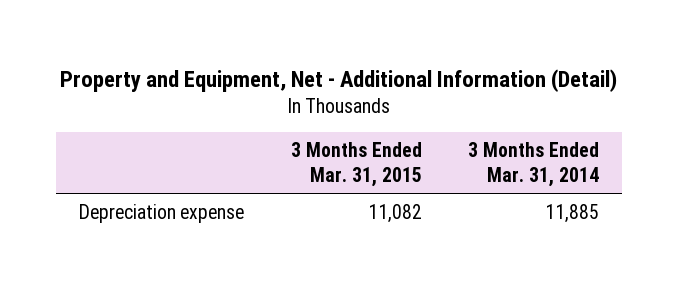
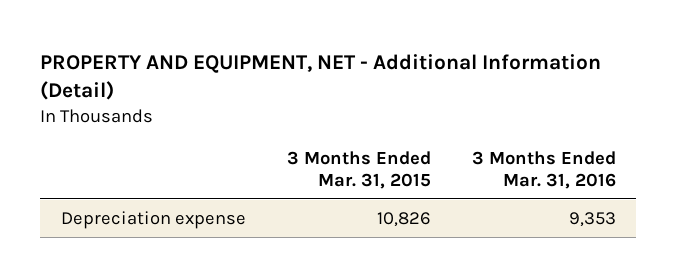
- Property and Equipment, Net - Additional Information (Detail)
+ PROPERTY AND EQUIPMENT, NET - Additional Information (Detail)
- | 3 Months Ended Mar. 31, 2015 | 3 Months Ended Mar. 31, 2014
+ | 3 Months Ended Mar. 31, 2015 | 3 Months Ended Mar. 31, 2016
- Depreciation expense | 11,082 | 11,885
+ Depreciation expense | 10,826 | 9,353

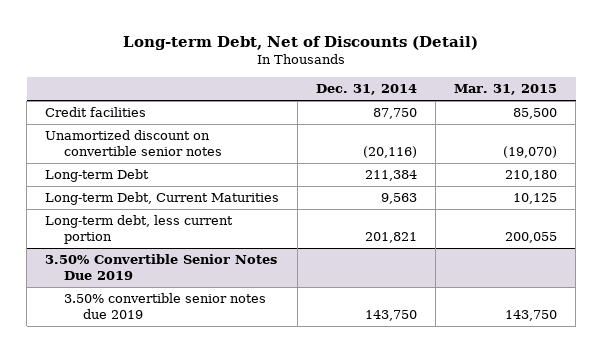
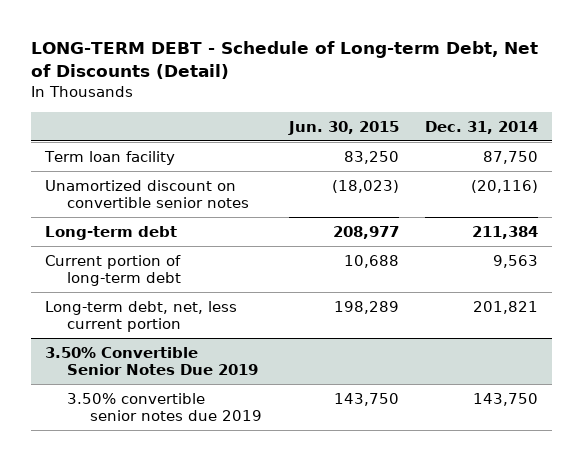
- Long-term Debt, Net of Discounts (Detail)
+ LONG-TERM DEBT - Schedule of Long-term Debt, Net of Discounts (Detail)
- | Dec. 31, 2014 | Mar. 31, 2015
+ | Jun. 30, 2015 | Dec. 31, 2014
- Credit facilities | 87,750 | 85,500
+ Term loan facility | 83,250 | 87,750
- Long-term Debt | 211,384 | 210,180
- Long-term Debt, Current Maturities | 9,563 | 10,125
- Long-term debt, less current portion | 201,821 | 200,055
+ Long-term debt | 208,977 | 211,384
+ Current portion of long-term debt | 10,688 | 9,563
+ Long-term debt, net, less current portion | 198,289 | 201,821

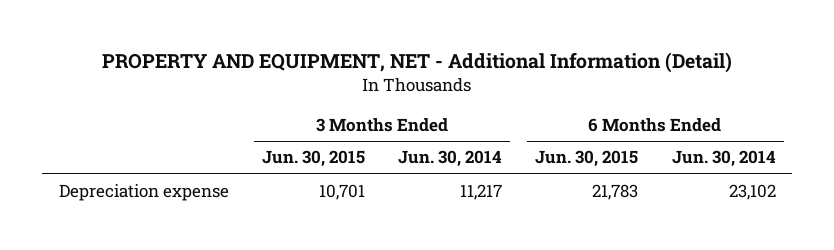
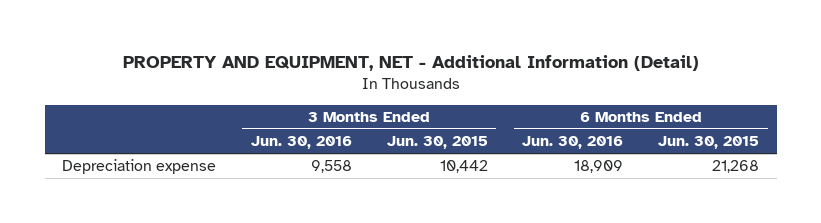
- | 3 Months Ended Jun. 30, 2015 | 3 Months Ended Jun. 30, 2014 | 6 Months Ended Jun. 30, 2015 | 6 Months Ended Jun. 30, 2014
+ | 3 Months Ended Jun. 30, 2016 | 3 Months Ended Jun. 30, 2015 | 6 Months Ended Jun. 30, 2016 | 6 Months Ended Jun. 30, 2015
- Depreciation expense | 10,701 | 11,217 | 21,783 | 23,102
+ Depreciation expense | 9,558 | 10,442 | 18,909 | 21,268

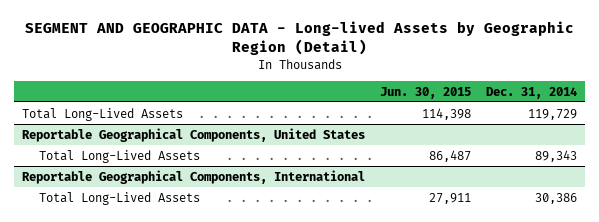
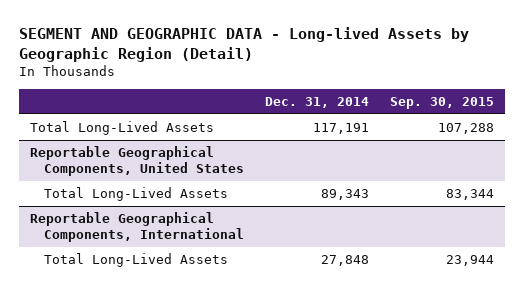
- | Jun. 30, 2015 | Dec. 31, 2014
+ | Dec. 31, 2014 | Sep. 30, 2015
- Total Long-Lived Assets | 114,398 | 119,729
+ Total Long-Lived Assets | 117,191 | 107,288
@ Reportable Geographical Components, International
- Total Long-Lived Assets | 27,911 | 30,386
+ Total Long-Lived Assets | 27,848 | 23,944

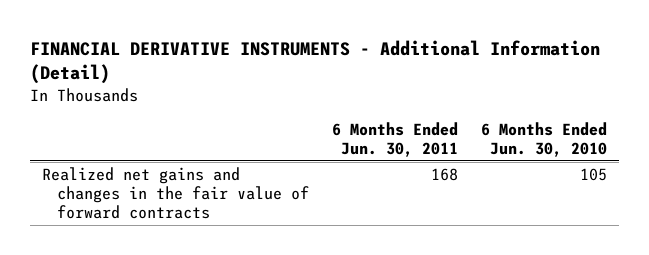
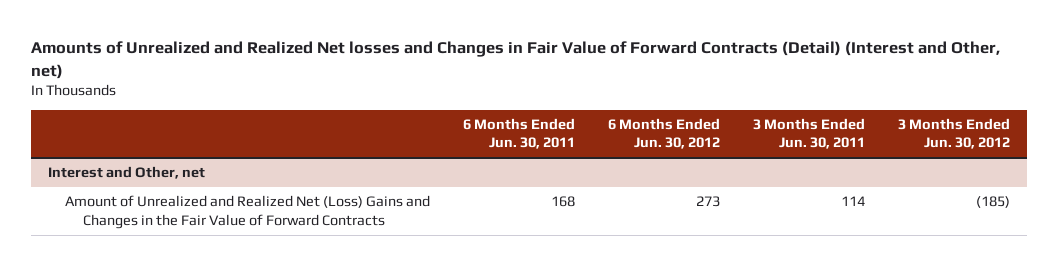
- FINANCIAL DERIVATIVE INSTRUMENTS - Additional Information (Detail)
+ Amounts of Unrealized and Realized Net losses and Changes in Fair Value of Forward Contracts (Detail) (Interest and Other, net)
- | 6 Months Ended Jun. 30, 2011 | 6 Months Ended Jun. 30, 2010
+ | 6 Months Ended Jun. 30, 2011 | 6 Months Ended Jun. 30, 2012 | 3 Months Ended Jun. 30, 2011 | 3 Months Ended Jun. 30, 2012
- Realized net gains and changes in the fair value of forward contracts | 168 | 105
+ Interest and Other, net
+ Amount of Unrealized and Realized Net (Loss) Gains and Changes in the Fair Value of Forward Contracts | 168 | 273 | 114 | (185)

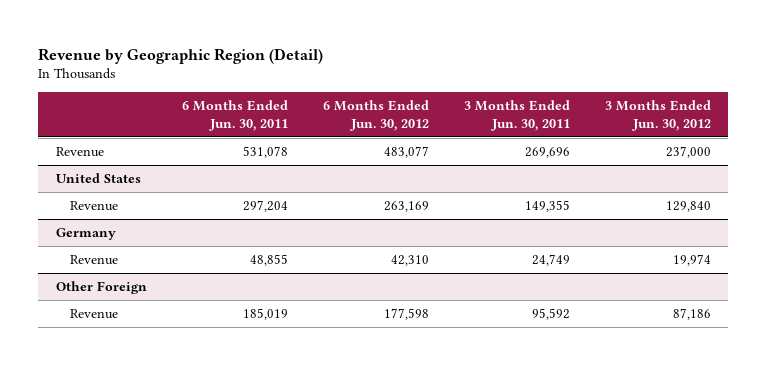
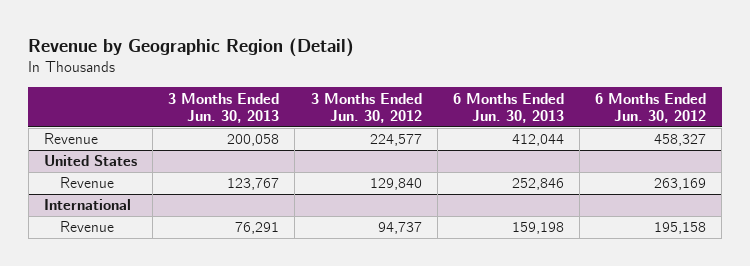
- | 6 Months Ended Jun. 30, 2011 | 6 Months Ended Jun. 30, 2012 | 3 Months Ended Jun. 30, 2011 | 3 Months Ended Jun. 30, 2012
+ | 3 Months Ended Jun. 30, 2013 | 3 Months Ended Jun. 30, 2012 | 6 Months Ended Jun. 30, 2013 | 6 Months Ended Jun. 30, 2012
- Revenue | 531,078 | 483,077 | 269,696 | 237,000
+ Revenue | 200,058 | 224,577 | 412,044 | 458,327
- Germany
- Revenue | 48,855 | 42,310 | 24,749 | 19,974
- Other Foreign
- Revenue | 185,019 | 177,598 | 95,592 | 87,186
+ International
+ Revenue | 76,291 | 94,737 | 159,198 | 195,158

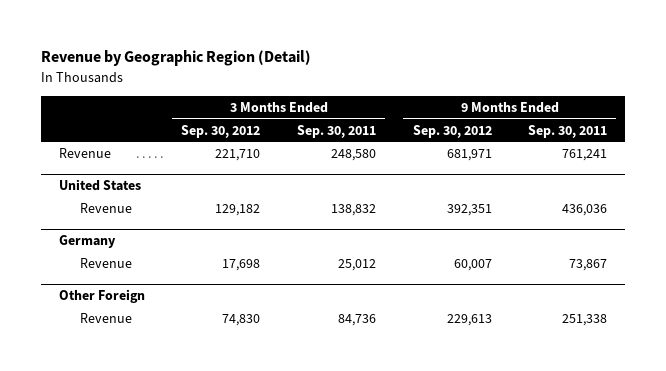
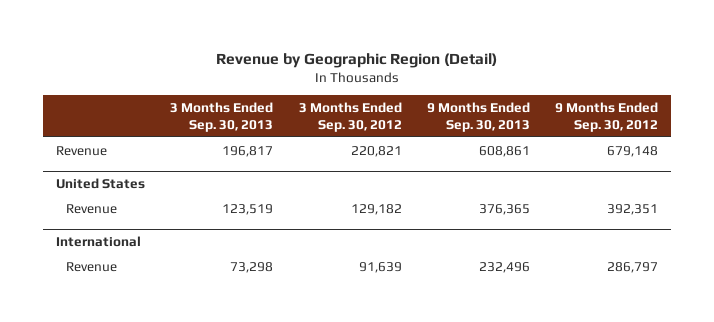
- | 3 Months Ended Sep. 30, 2012 | 3 Months Ended Sep. 30, 2011 | 9 Months Ended Sep. 30, 2012 | 9 Months Ended Sep. 30, 2011
+ | 3 Months Ended Sep. 30, 2013 | 3 Months Ended Sep. 30, 2012 | 9 Months Ended Sep. 30, 2013 | 9 Months Ended Sep. 30, 2012
- Revenue | 221,710 | 248,580 | 681,971 | 761,241
+ Revenue | 196,817 | 220,821 | 608,861 | 679,148
- Germany
- Revenue | 17,698 | 25,012 | 60,007 | 73,867
- Other Foreign
- Revenue | 74,830 | 84,736 | 229,613 | 251,338
+ International
+ Revenue | 73,298 | 91,639 | 232,496 | 286,797

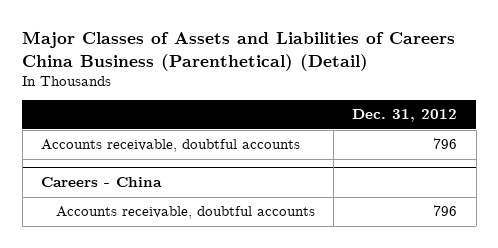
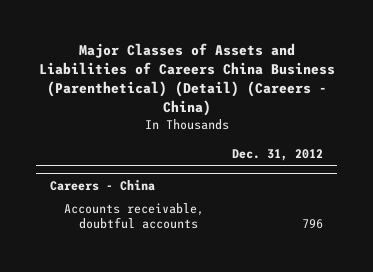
- Major Classes of Assets and Liabilities of Careers China Business (Parenthetical) (Detail)
+ Major Classes of Assets and Liabilities of Careers China Business (Parenthetical) (Detail) (Careers - China)
- Accounts receivable, doubtful accounts | 796

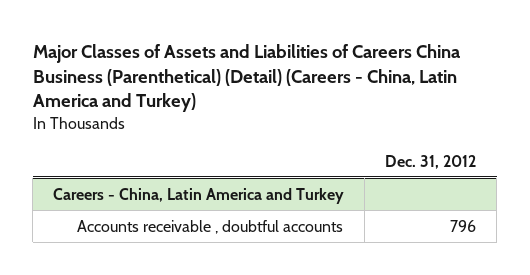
- Major Classes of Assets and Liabilities of Careers China Business (Parenthetical) (Detail) (Careers - China)
+ Major Classes of Assets and Liabilities of Careers China Business (Parenthetical) (Detail) (Careers - China, Latin America and Turkey)
- Careers - China
- Accounts receivable, doubtful accounts | 796
+ Careers - China, Latin America and Turkey
+ Accounts receivable , doubtful accounts | 796

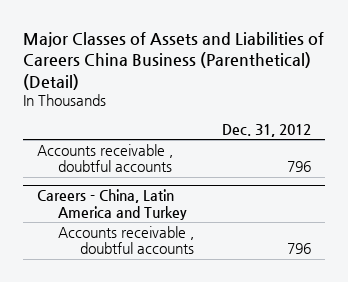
- Major Classes of Assets and Liabilities of Careers China Business (Parenthetical) (Detail) (Careers - China, Latin America and Turkey)
+ Major Classes of Assets and Liabilities of Careers China Business (Parenthetical) (Detail)
+ Accounts receivable , doubtful accounts | 796

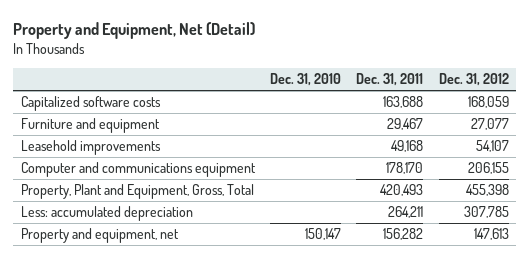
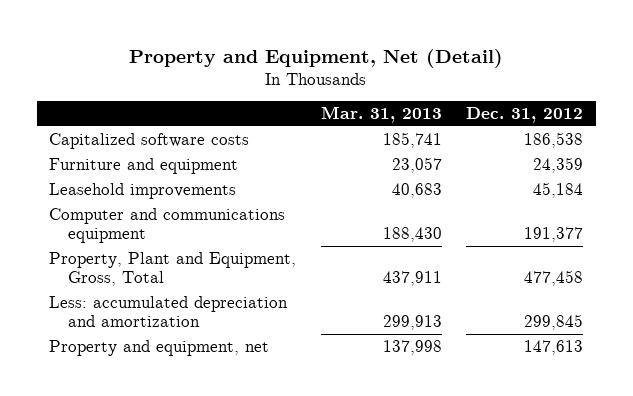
- | Dec. 31, 2010 | Dec. 31, 2011 | Dec. 31, 2012
+ | Mar. 31, 2013 | Dec. 31, 2012
- Capitalized software costs | | 163,688 | 168,059
- Furniture and equipment | | 29,467 | 27,077
- Leasehold improvements | | 49,168 | 54,107
- Computer and communications equipment | | 178,170 | 206,155
- Property, Plant and Equipment, Gross, Total | | 420,493 | 455,398
- Less: accumulated depreciation | | 264,211 | 307,785
+ Capitalized software costs | 185,741 | 186,538
+ Furniture and equipment | 23,057 | 24,359
+ Leasehold improvements | 40,683 | 45,184
+ Computer and communications equipment | 188,430 | 191,377
+ Property, Plant and Equipment, Gross, Total | 437,911 | 477,458
+ Less: accumulated depreciation and amortization | 299,913 | 299,845

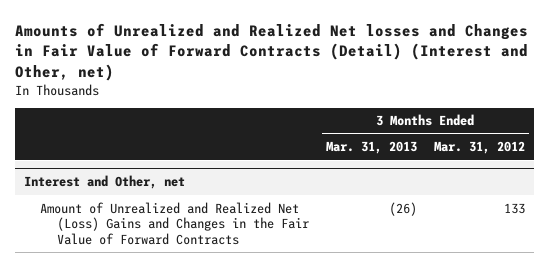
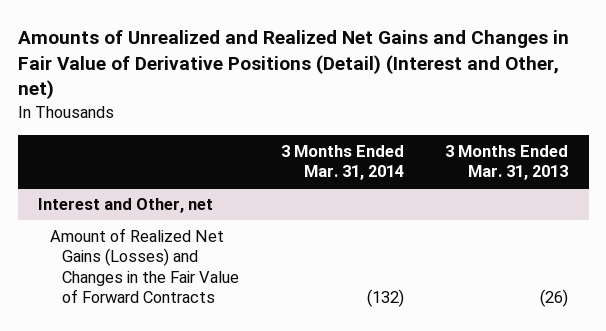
- Amounts of Unrealized and Realized Net losses and Changes in Fair Value of Forward Contracts (Detail) (Interest and Other, net)
+ Amounts of Unrealized and Realized Net Gains and Changes in Fair Value of Derivative Positions (Detail) (Interest and Other, net)
- | 3 Months Ended Mar. 31, 2013 | 3 Months Ended Mar. 31, 2012
+ | 3 Months Ended Mar. 31, 2014 | 3 Months Ended Mar. 31, 2013
@ Interest and Other, net
- Amount of Unrealized and Realized Net (Loss) Gains and Changes in the Fair Value of Forward Contracts | (26) | 133
+ Amount of Realized Net Gains (Losses) and Changes in the Fair Value of Forward Contracts | (132) | (26)

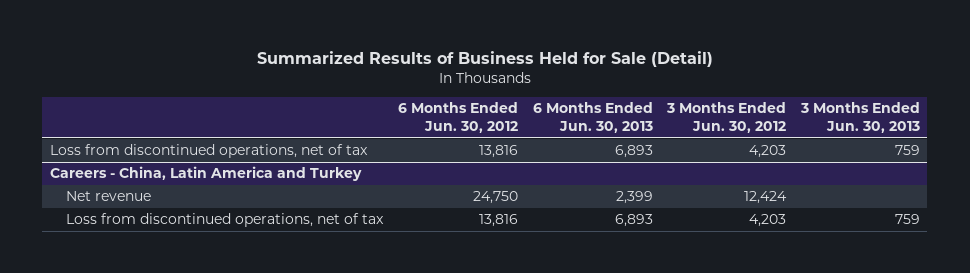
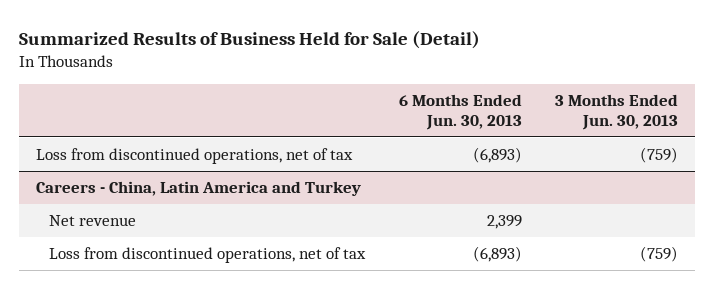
- | 6 Months Ended Jun. 30, 2012 | 6 Months Ended Jun. 30, 2013 | 3 Months Ended Jun. 30, 2012 | 3 Months Ended Jun. 30, 2013
+ | 6 Months Ended Jun. 30, 2013 | 3 Months Ended Jun. 30, 2013
- Loss from discontinued operations, net of tax | 13,816 | 6,893 | 4,203 | 759
+ Loss from discontinued operations, net of tax | (6,893) | (759)
@ Careers - China, Latin America and Turkey
- Loss from discontinued operations, net of tax | 13,816 | 6,893 | 4,203 | 759
+ Loss from discontinued operations, net of tax | (6,893) | (759)

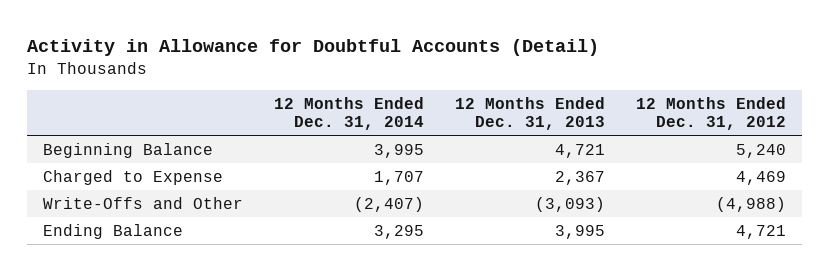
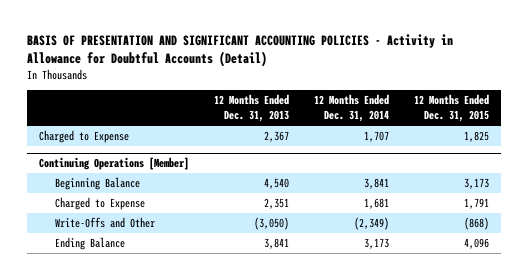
- Activity in Allowance for Doubtful Accounts (Detail)
+ BASIS OF PRESENTATION AND SIGNIFICANT ACCOUNTING POLICIES - Activity in Allowance for Doubtful Accounts (Detail)
- | 12 Months Ended Dec. 31, 2014 | 12 Months Ended Dec. 31, 2013 | 12 Months Ended Dec. 31, 2012
+ | 12 Months Ended Dec. 31, 2013 | 12 Months Ended Dec. 31, 2014 | 12 Months Ended Dec. 31, 2015
- Beginning Balance | 3,995 | 4,721 | 5,240
- Write-Offs and Other | (2,407) | (3,093) | (4,988)
- Ending Balance | 3,295 | 3,995 | 4,721
+ Continuing Operations [Member]
+ Beginning Balance | 4,540 | 3,841 | 3,173
+ Charged to Expense | 2,351 | 1,681 | 1,791
+ Write-Offs and Other | (3,050) | (2,349) | (868)
+ Ending Balance | 3,841 | 3,173 | 4,096

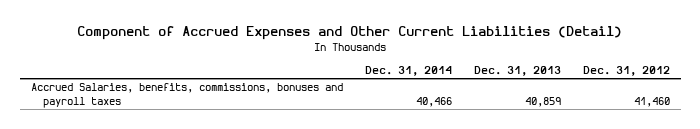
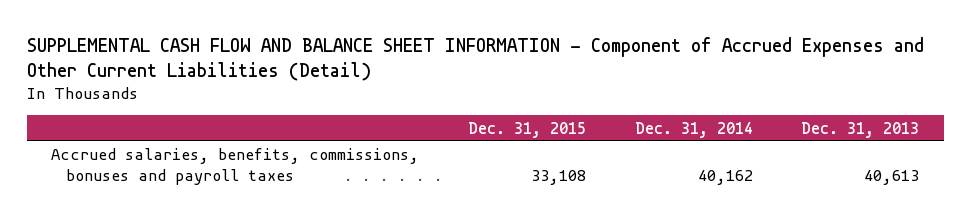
- Component of Accrued Expenses and Other Current Liabilities (Detail)
+ SUPPLEMENTAL CASH FLOW AND BALANCE SHEET INFORMATION - Component of Accrued Expenses and Other Current Liabilities (Detail)
- | Dec. 31, 2014 | Dec. 31, 2013 | Dec. 31, 2012
+ | Dec. 31, 2015 | Dec. 31, 2014 | Dec. 31, 2013
- Accrued Salaries, benefits, commissions, bonuses and payroll taxes | 40,466 | 40,859 | 41,460
+ Accrued salaries, benefits, commissions, bonuses and payroll taxes | 33,108 | 40,162 | 40,613

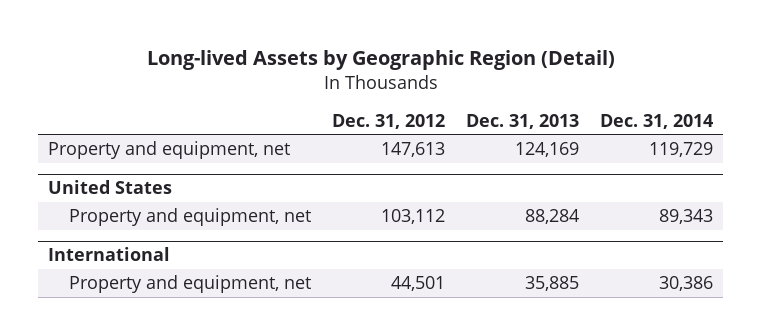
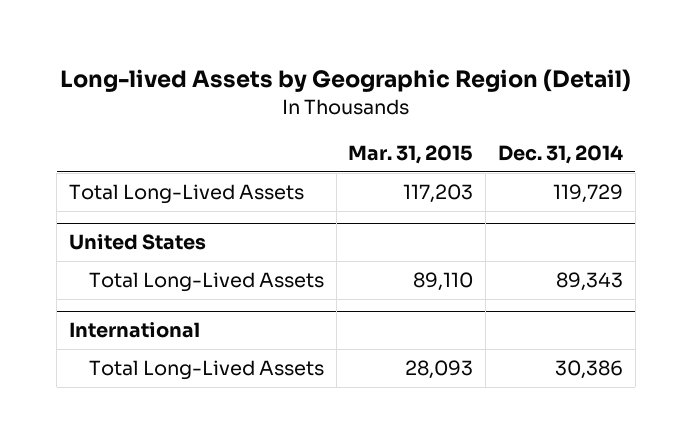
- | Dec. 31, 2012 | Dec. 31, 2013 | Dec. 31, 2014
+ | Mar. 31, 2015 | Dec. 31, 2014
- Property and equipment, net | 147,613 | 124,169 | 119,729
+ Total Long-Lived Assets | 117,203 | 119,729
@ United States
- Property and equipment, net | 103,112 | 88,284 | 89,343
+ Total Long-Lived Assets | 89,110 | 89,343
@ International
- Property and equipment, net | 44,501 | 35,885 | 30,386
+ Total Long-Lived Assets | 28,093 | 30,386

